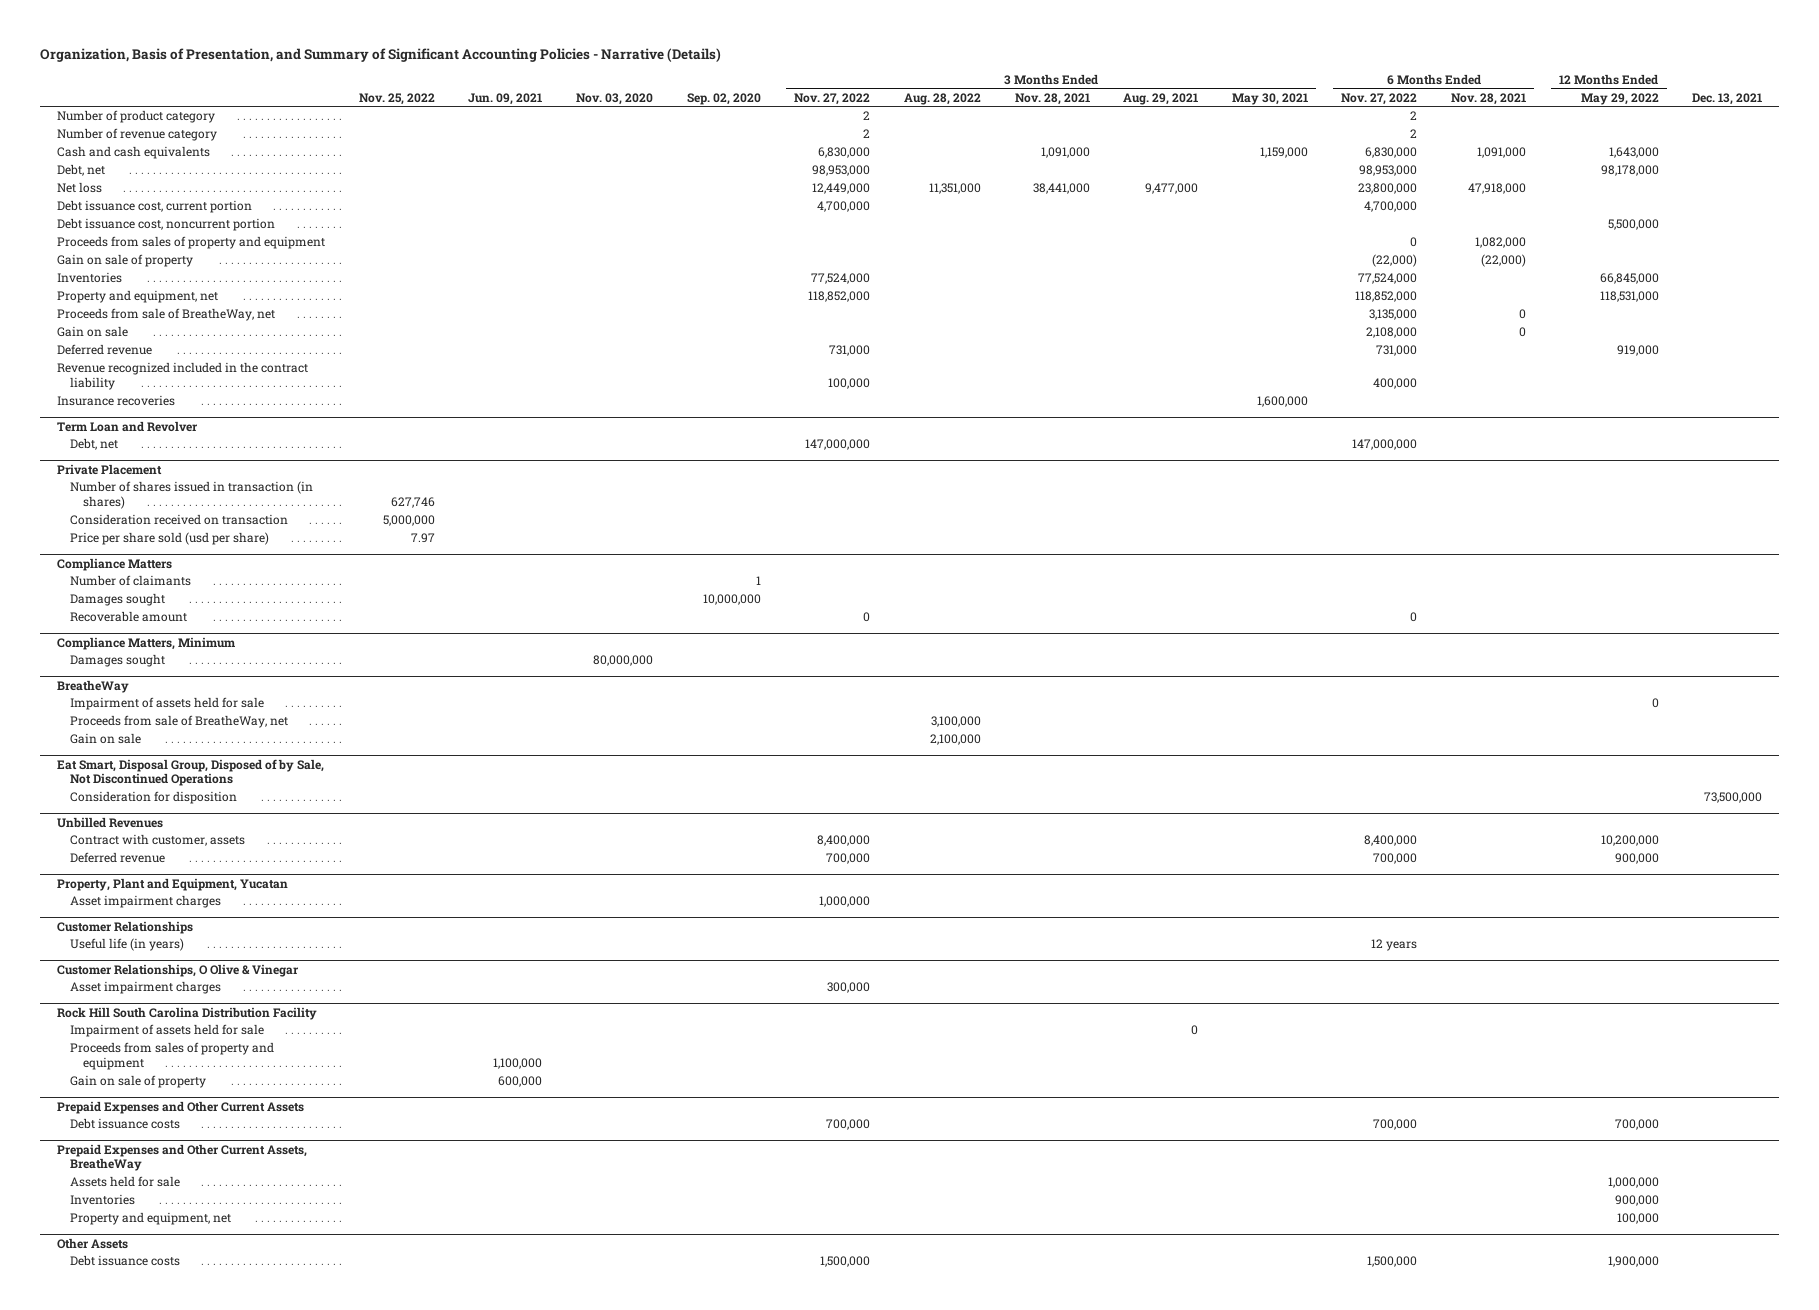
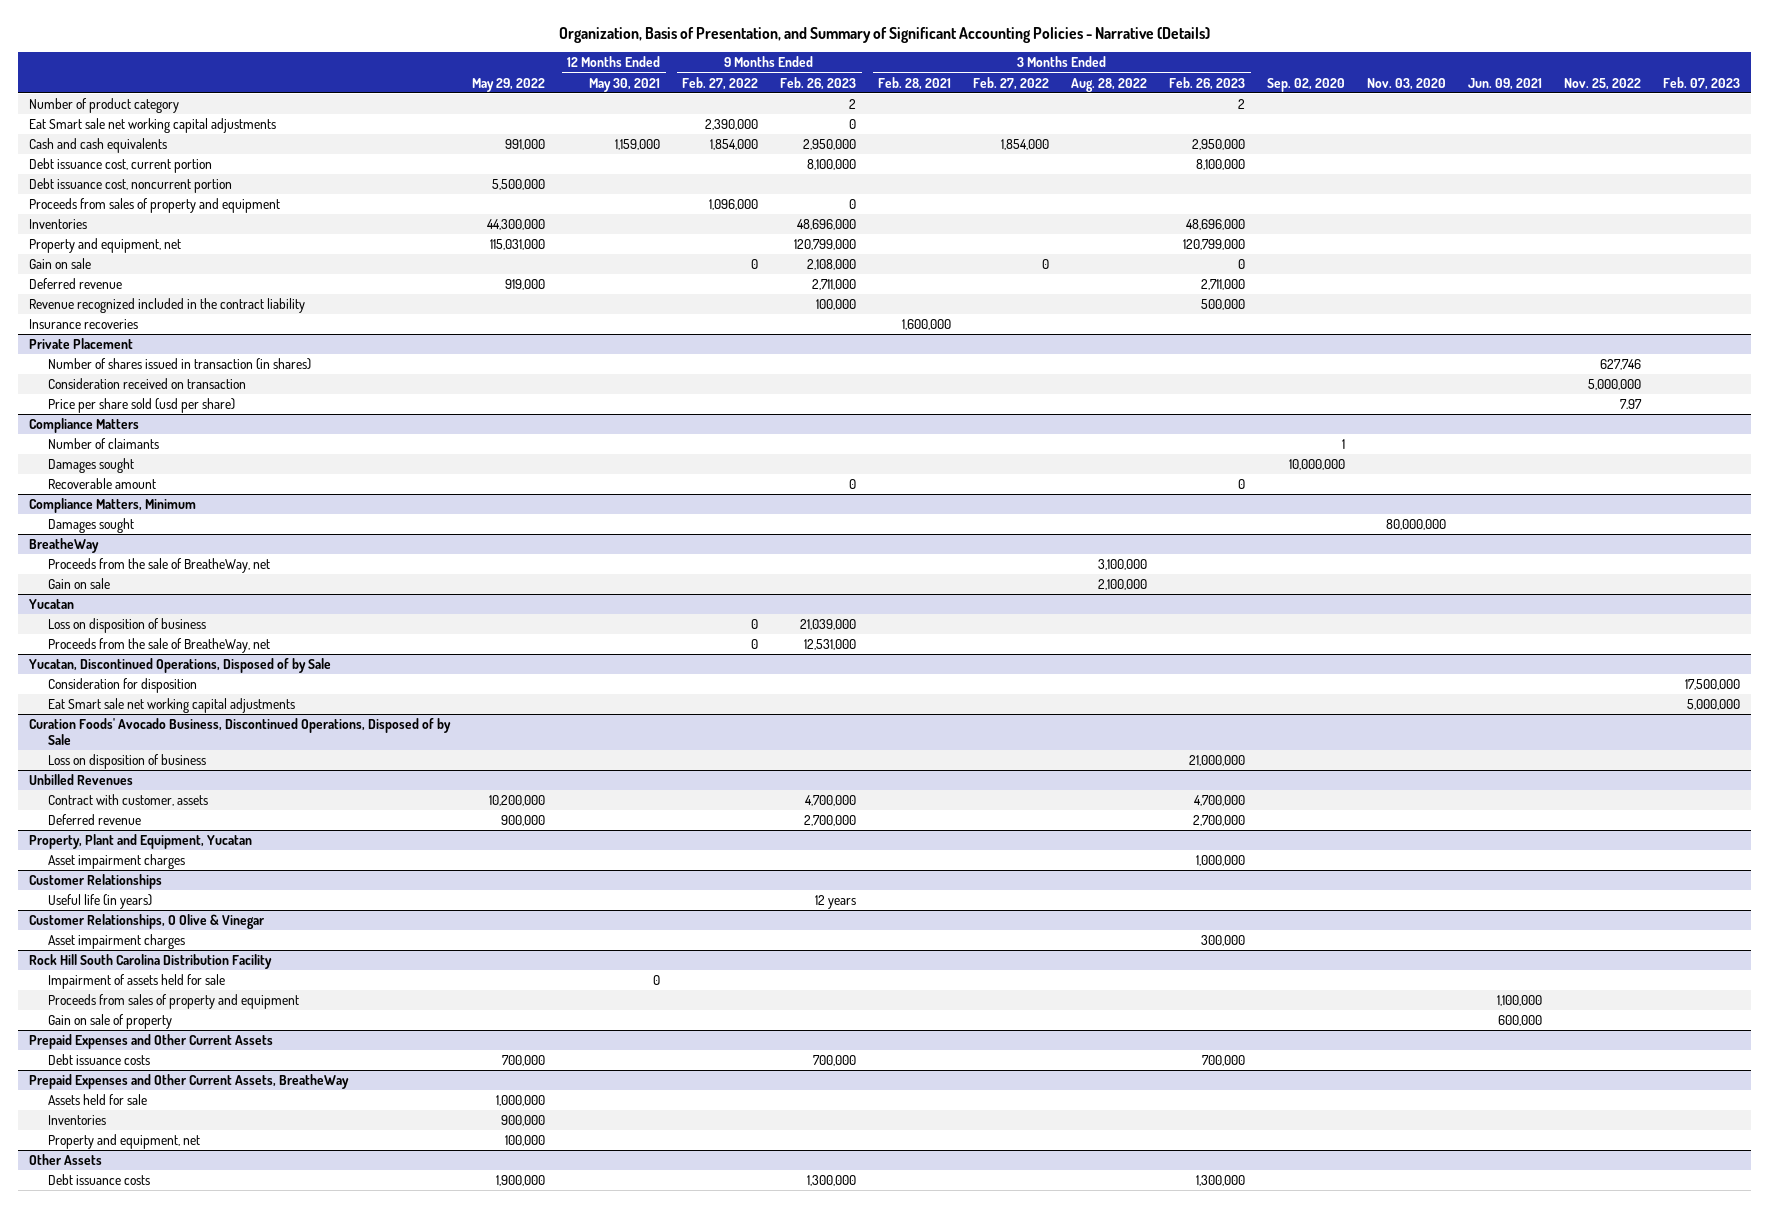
- | Nov. 25, 2022 | Jun. 09, 2021 | Nov. 03, 2020 | Sep. 02, 2020 | 3 Months Ended Nov. 27, 2022 | 3 Months Ended Aug. 28, 2022 | 3 Months Ended Nov. 28, 2021 | 3 Months Ended Aug. 29, 2021 | 3 Months Ended May 30, 2021 | 6 Months Ended Nov. 27, 2022 | 6 Months Ended Nov. 28, 2021 | 12 Months Ended May 29, 2022 | Dec. 13, 2021
+ | May 29, 2022 | 12 Months Ended May 30, 2021 | 9 Months Ended Feb. 27, 2022 | 9 Months Ended Feb. 26, 2023 | 3 Months Ended Feb. 28, 2021 | 3 Months Ended Feb. 27, 2022 | 3 Months Ended Aug. 28, 2022 | 3 Months Ended Feb. 26, 2023 | Sep. 02, 2020 | Nov. 03, 2020 | Jun. 09, 2021 | Nov. 25, 2022 | Feb. 07, 2023
- Number of revenue category | | | | | 2 | | | | | 2 | | |
+ Eat Smart sale net working capital adjustments | | | 2,390,000 | 0 | | | | | | | | |
- Debt, net | | | | | 98,953,000 | | | | | 98,953,000 | | 98,178,000 |
- Net loss | | | | | 12,449,000 | 11,351,000 | 38,441,000 | 9,477,000 | | 23,800,000 | 47,918,000 | |
- Gain on sale of property | | | | | | | | | | (22,000) | (22,000) | |
- Proceeds from sale of BreatheWay, net | | | | | | | | | | 3,135,000 | 0 | |
- Term Loan and Revolver
- Debt, net | | | | | 147,000,000 | | | | | 147,000,000 | | |
@ BreatheWay
- Impairment of assets held for sale | | | | | | | | | | | | 0 |
- Proceeds from sale of BreatheWay, net | | | | | | 3,100,000 | | | | | | |
+ Proceeds from the sale of BreatheWay, net | | | | | | | 3,100,000 | | | | | |
- Eat Smart, Disposal Group, Disposed of by Sale, Not Discontinued Operations
+ Yucatan
+ Loss on disposition of business | | | 0 | 21,039,000 | | | | | | | | |
+ Proceeds from the sale of BreatheWay, net | | | 0 | 12,531,000 | | | | | | | | |
+ Yucatan, Discontinued Operations, Disposed of by Sale
+ Eat Smart sale net working capital adjustments | | | | | | | | | | | | | 5,000,000
+ Curation Foods' Avocado Business, Discontinued Operations, Disposed of by Sale
+ Loss on disposition of business | | | | | | | | 21,000,000 | | | | |

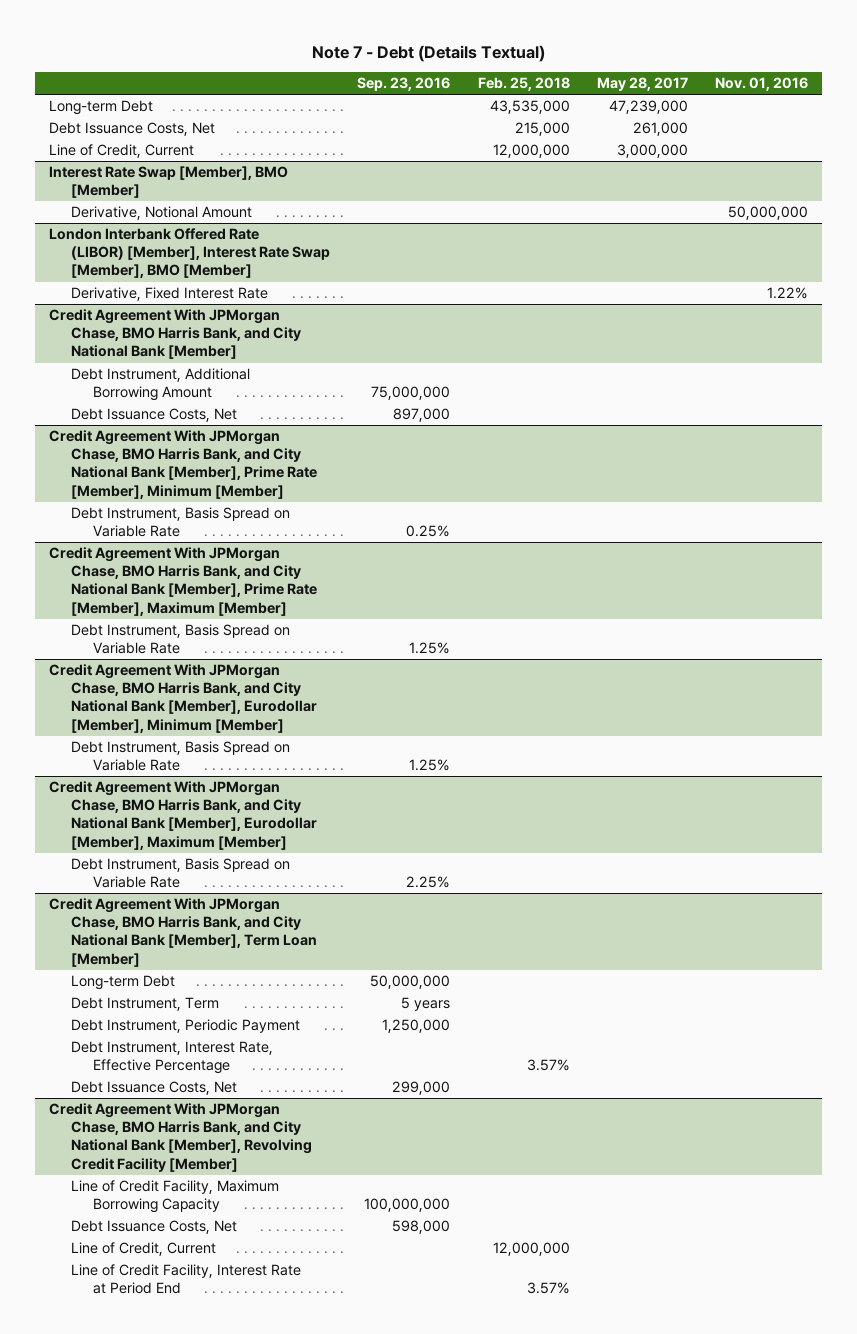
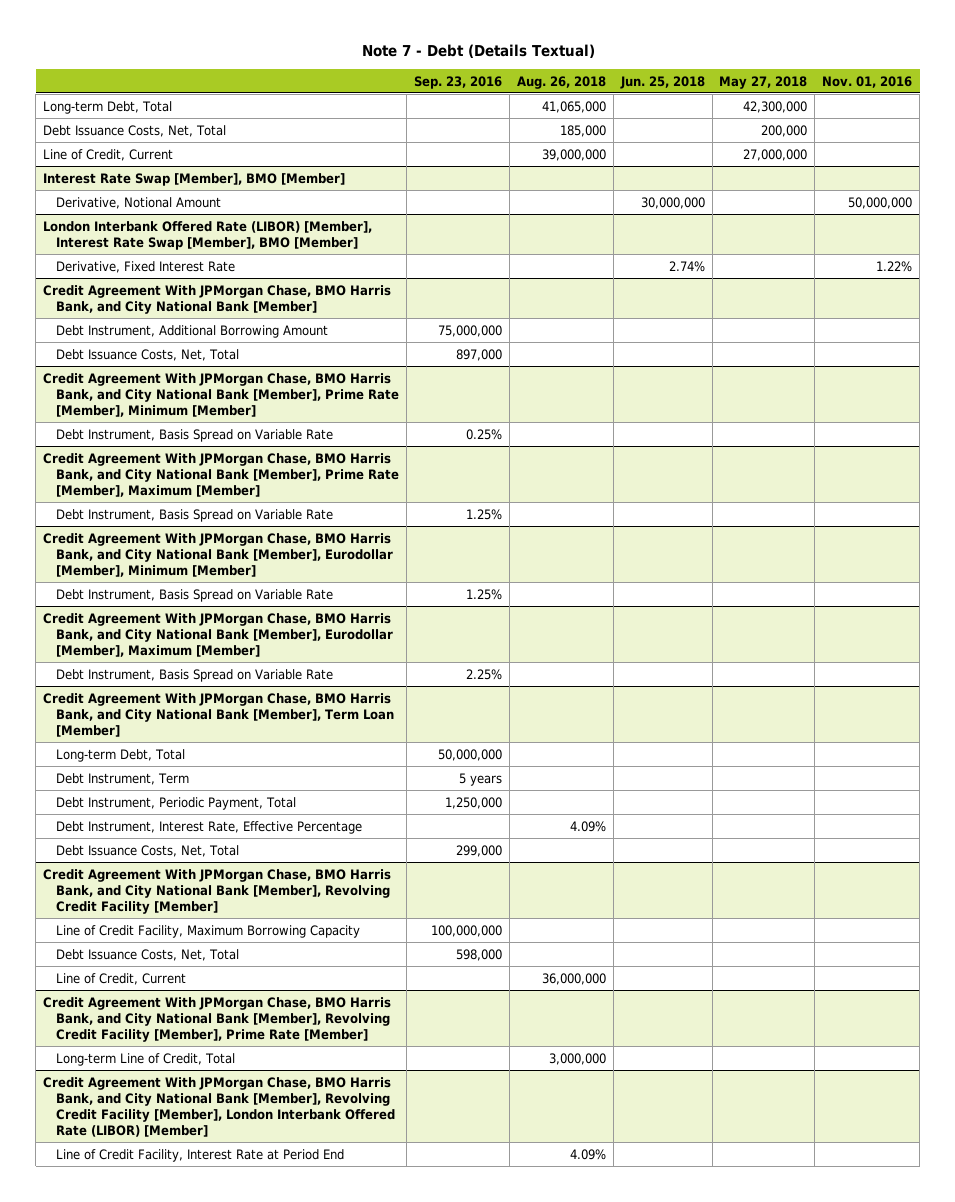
- | Sep. 23, 2016 | Feb. 25, 2018 | May 28, 2017 | Nov. 01, 2016
+ | Sep. 23, 2016 | Aug. 26, 2018 | Jun. 25, 2018 | May 27, 2018 | Nov. 01, 2016
- Long-term Debt | | 43,535,000 | 47,239,000 |
- Debt Issuance Costs, Net | | 215,000 | 261,000 |
+ Long-term Debt, Total | | 41,065,000 | | 42,300,000 |
+ Debt Issuance Costs, Net, Total | | 185,000 | | 200,000 |
@ Credit Agreement With JPMorgan Chase, BMO Harris Bank, and City National Bank [Member]
- Debt Issuance Costs, Net | 897,000 | | |
+ Debt Issuance Costs, Net, Total | 897,000 | | | |
@ Credit Agreement With JPMorgan Chase, BMO Harris Bank, and City National Bank [Member], Term Loan [Member]
- Long-term Debt | 50,000,000 | | |
+ Long-term Debt, Total | 50,000,000 | | | |
- Debt Instrument, Periodic Payment | 1,250,000 | | |
+ Debt Instrument, Periodic Payment, Total | 1,250,000 | | | |
- Debt Issuance Costs, Net | 299,000 | | |
+ Debt Issuance Costs, Net, Total | 299,000 | | | |
@ Credit Agreement With JPMorgan Chase, BMO Harris Bank, and City National Bank [Member], Revolving Credit Facility [Member]
- Debt Issuance Costs, Net | 598,000 | | |
+ Debt Issuance Costs, Net, Total | 598,000 | | | |
- Line of Credit Facility, Interest Rate at Period End | | 3.57% | |
+ Credit Agreement With JPMorgan Chase, BMO Harris Bank, and City National Bank [Member], Revolving Credit Facility [Member], Prime Rate [Member]
+ Long-term Line of Credit, Total | | 3,000,000 | | |
+ Credit Agreement With JPMorgan Chase, BMO Harris Bank, and City National Bank [Member], Revolving Credit Facility [Member], London Interbank Offered Rate (LIBOR) [Member]
+ Line of Credit Facility, Interest Rate at Period End | | 4.09% | | |

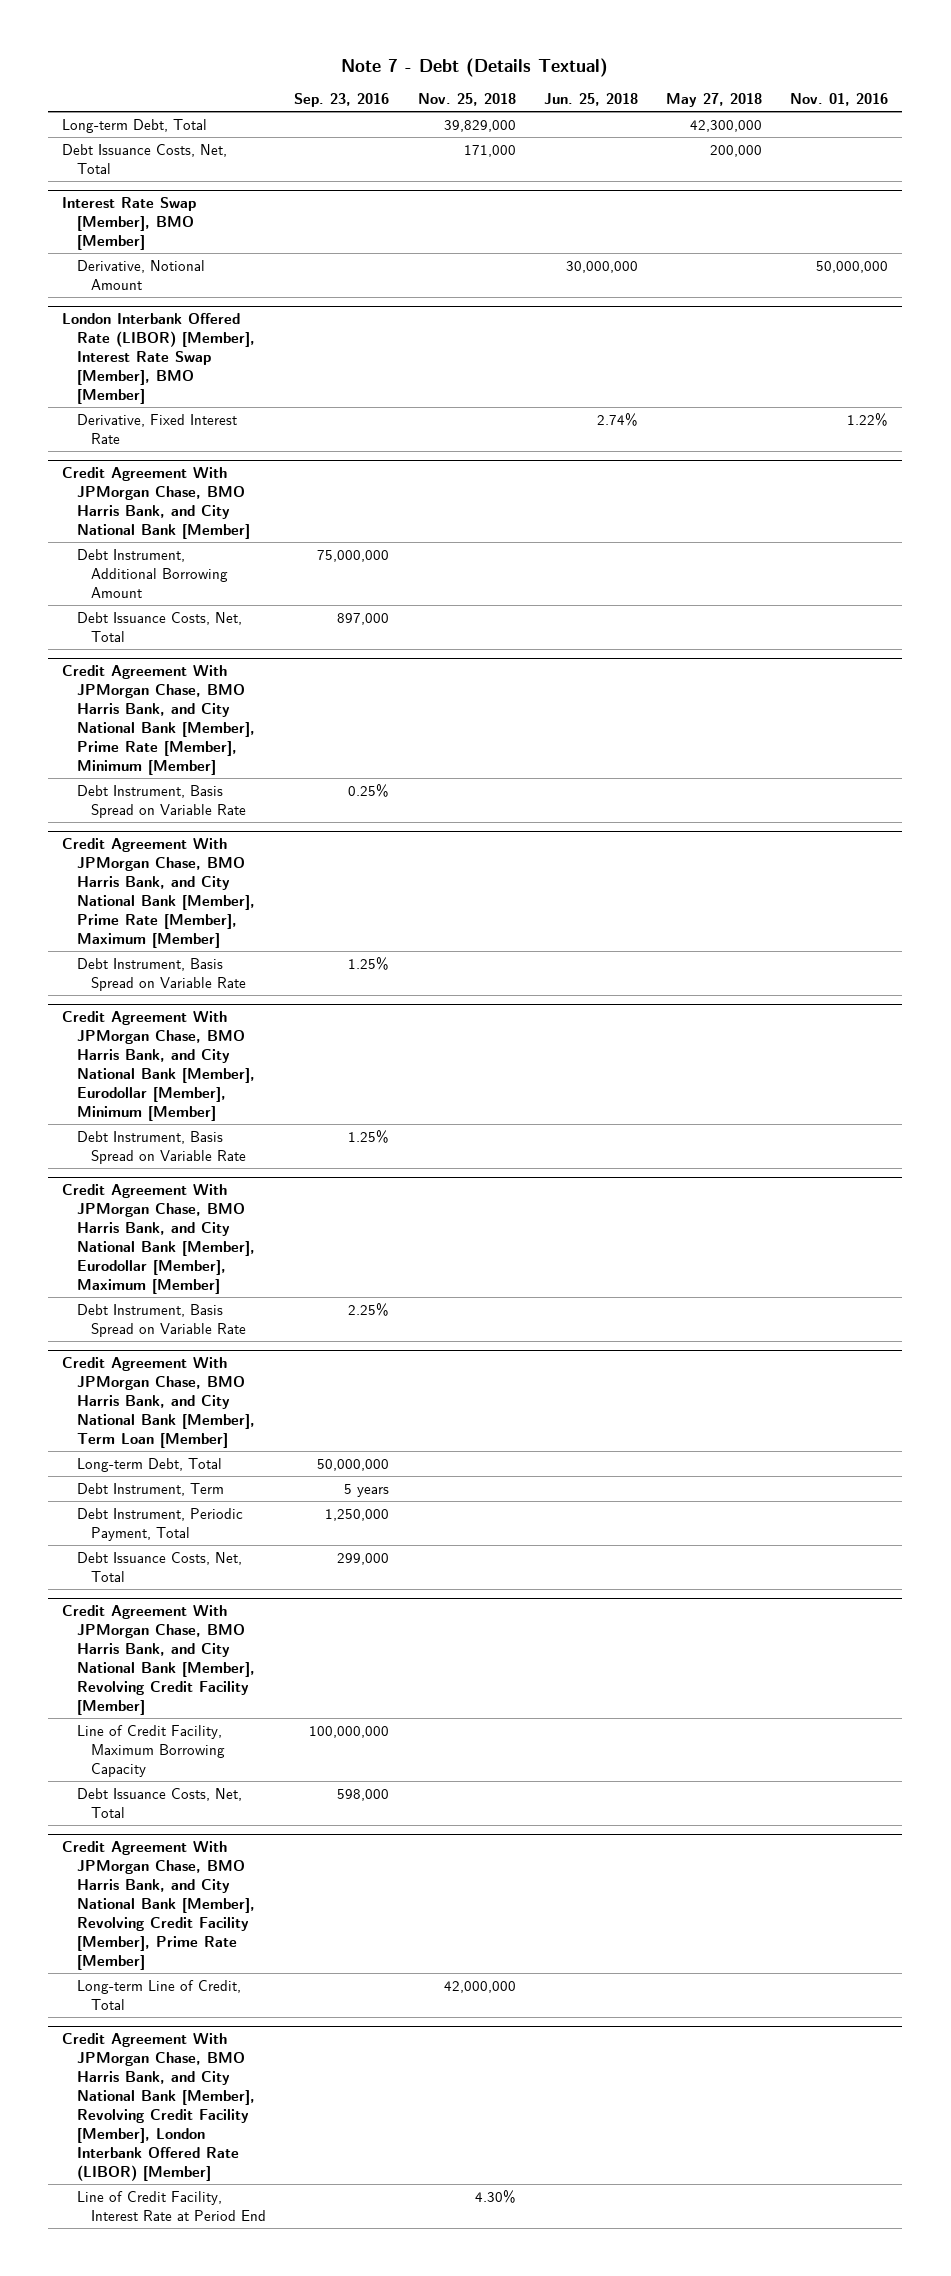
- | Sep. 23, 2016 | Aug. 26, 2018 | Jun. 25, 2018 | May 27, 2018 | Nov. 01, 2016
+ | Sep. 23, 2016 | Nov. 25, 2018 | Jun. 25, 2018 | May 27, 2018 | Nov. 01, 2016
- Line of Credit, Current | | 39,000,000 | | 27,000,000 |
@ Credit Agreement With JPMorgan Chase, BMO Harris Bank, and City National Bank [Member], Term Loan [Member]
- Debt Instrument, Interest Rate, Effective Percentage | | 4.09% | | |
@ Credit Agreement With JPMorgan Chase, BMO Harris Bank, and City National Bank [Member], Revolving Credit Facility [Member]
- Line of Credit, Current | | 36,000,000 | | |

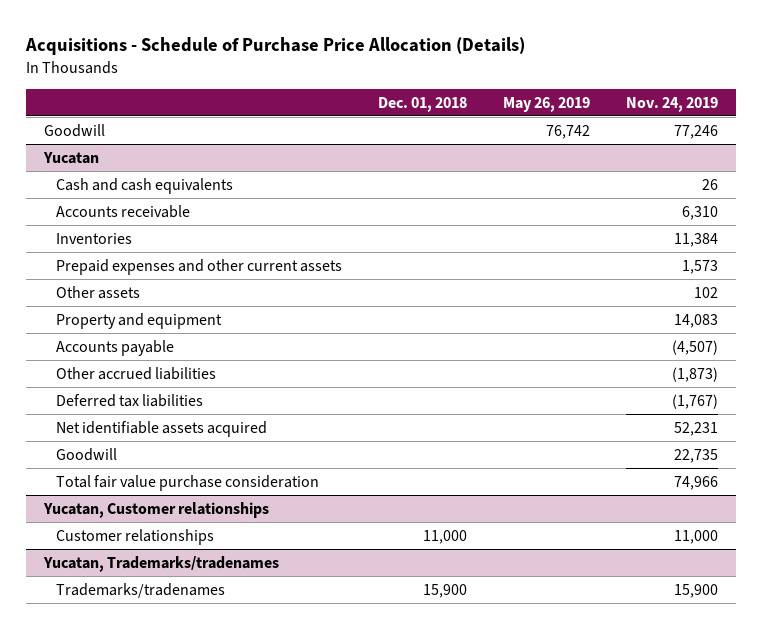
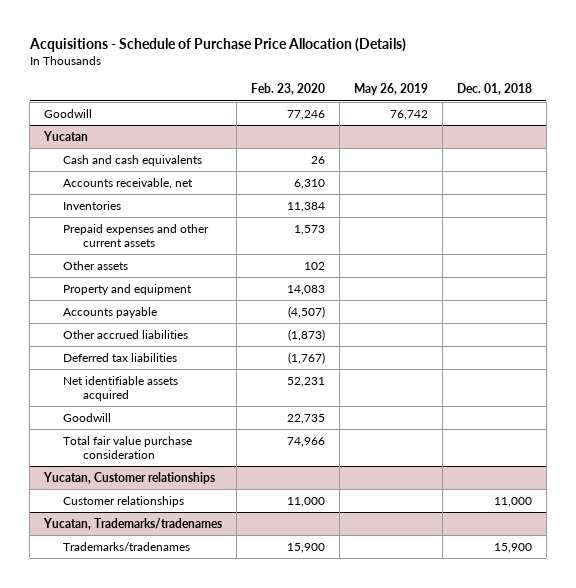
- | Dec. 01, 2018 | May 26, 2019 | Nov. 24, 2019
+ | Feb. 23, 2020 | May 26, 2019 | Dec. 01, 2018
@ Yucatan
- Accounts receivable | | | 6,310
+ Accounts receivable, net | 6,310 | |

